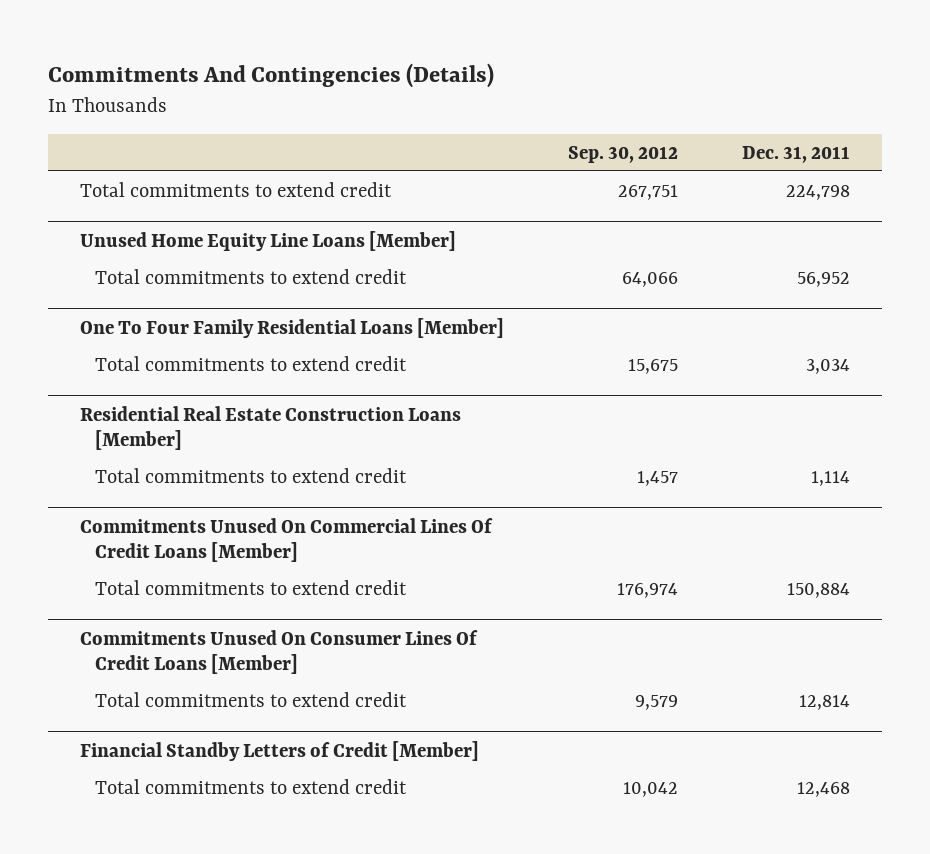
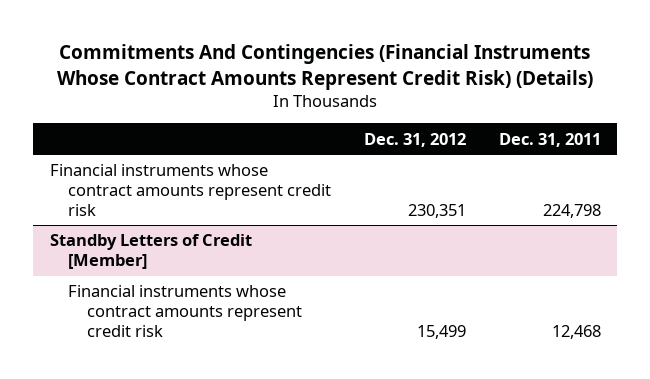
- Commitments And Contingencies (Details)
+ Commitments And Contingencies (Financial Instruments Whose Contract Amounts Represent Credit Risk) (Details)
- | Sep. 30, 2012 | Dec. 31, 2011
+ | Dec. 31, 2012 | Dec. 31, 2011
- Total commitments to extend credit | 267,751 | 224,798
- Unused Home Equity Line Loans [Member]
- Total commitments to extend credit | 64,066 | 56,952
- One To Four Family Residential Loans [Member]
- Total commitments to extend credit | 15,675 | 3,034
- Residential Real Estate Construction Loans [Member]
- Total commitments to extend credit | 1,457 | 1,114
- Commitments Unused On Commercial Lines Of Credit Loans [Member]
- Total commitments to extend credit | 176,974 | 150,884
- Commitments Unused On Consumer Lines Of Credit Loans [Member]
- Total commitments to extend credit | 9,579 | 12,814
- Financial Standby Letters of Credit [Member]
- Total commitments to extend credit | 10,042 | 12,468
+ Financial instruments whose contract amounts represent credit risk | 230,351 | 224,798
+ Standby Letters of Credit [Member]
+ Financial instruments whose contract amounts represent credit risk | 15,499 | 12,468

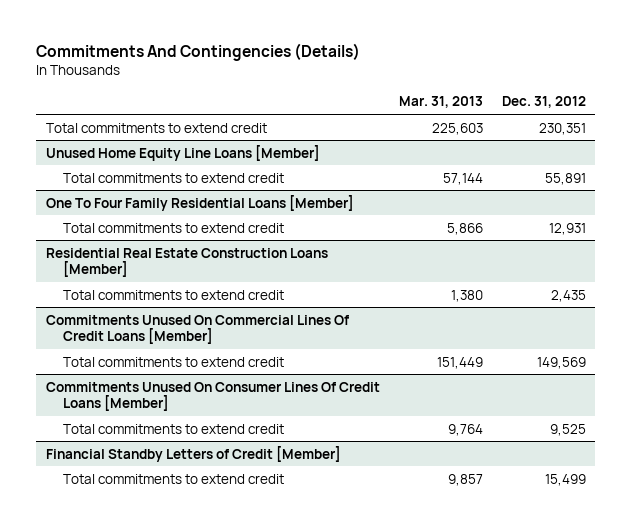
- Commitments And Contingencies (Financial Instruments Whose Contract Amounts Represent Credit Risk) (Details)
+ Commitments And Contingencies (Details)
- | Dec. 31, 2012 | Dec. 31, 2011
+ | Mar. 31, 2013 | Dec. 31, 2012
- Financial instruments whose contract amounts represent credit risk | 230,351 | 224,798
- Standby Letters of Credit [Member]
- Financial instruments whose contract amounts represent credit risk | 15,499 | 12,468
+ Total commitments to extend credit | 225,603 | 230,351
+ Unused Home Equity Line Loans [Member]
+ Total commitments to extend credit | 57,144 | 55,891
+ One To Four Family Residential Loans [Member]
+ Total commitments to extend credit | 5,866 | 12,931
+ Residential Real Estate Construction Loans [Member]
+ Total commitments to extend credit | 1,380 | 2,435
+ Commitments Unused On Commercial Lines Of Credit Loans [Member]
+ Total commitments to extend credit | 151,449 | 149,569
+ Commitments Unused On Consumer Lines Of Credit Loans [Member]
+ Total commitments to extend credit | 9,764 | 9,525
+ Financial Standby Letters of Credit [Member]
+ Total commitments to extend credit | 9,857 | 15,499

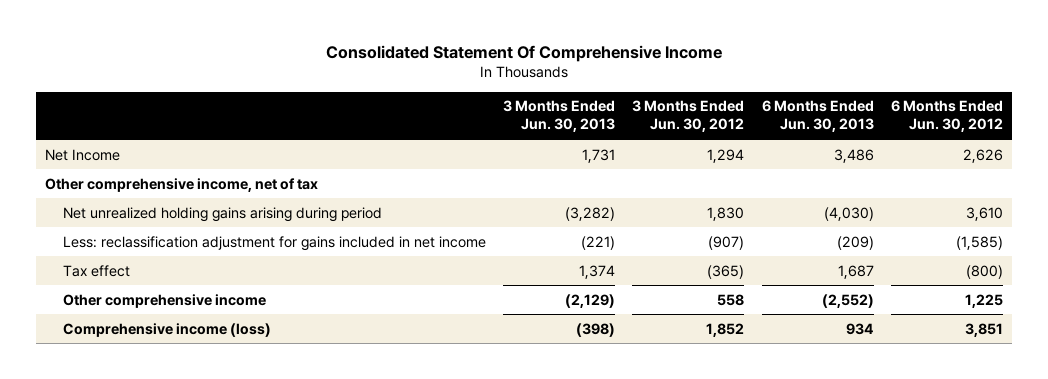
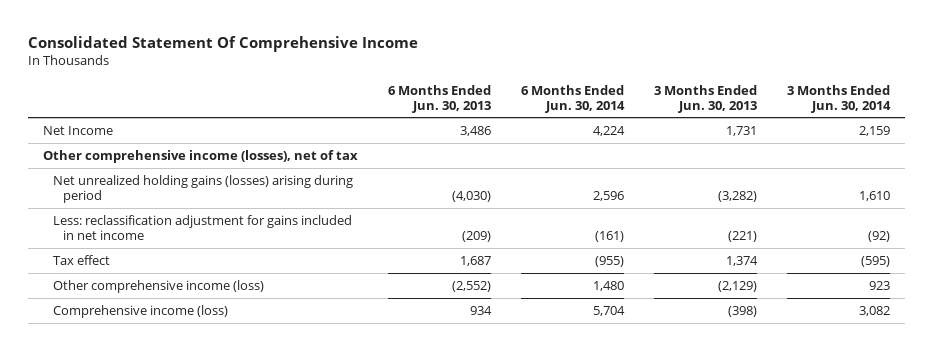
- | 3 Months Ended Jun. 30, 2013 | 3 Months Ended Jun. 30, 2012 | 6 Months Ended Jun. 30, 2013 | 6 Months Ended Jun. 30, 2012
+ | 6 Months Ended Jun. 30, 2013 | 6 Months Ended Jun. 30, 2014 | 3 Months Ended Jun. 30, 2013 | 3 Months Ended Jun. 30, 2014
- Other comprehensive income, net of tax
- Net unrealized holding gains arising during period | (3,282) | 1,830 | (4,030) | 3,610
+ Other comprehensive income (losses), net of tax
+ Net unrealized holding gains (losses) arising during period | (4,030) | 2,596 | (3,282) | 1,610
- Other comprehensive income | (2,129) | 558 | (2,552) | 1,225
+ Other comprehensive income (loss) | (2,552) | 1,480 | (2,129) | 923

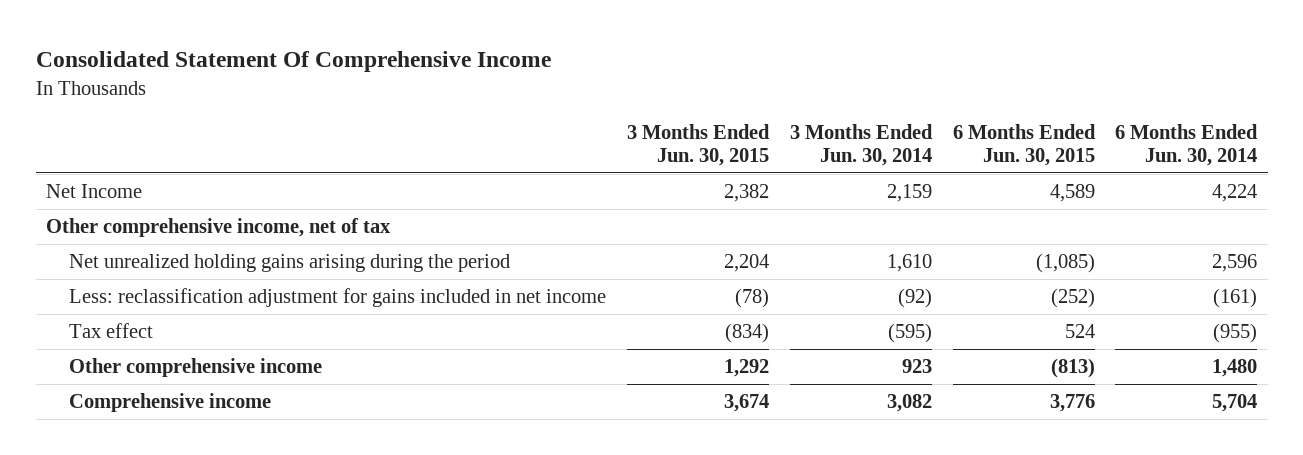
- | 6 Months Ended Jun. 30, 2013 | 6 Months Ended Jun. 30, 2014 | 3 Months Ended Jun. 30, 2013 | 3 Months Ended Jun. 30, 2014
+ | 3 Months Ended Jun. 30, 2015 | 3 Months Ended Jun. 30, 2014 | 6 Months Ended Jun. 30, 2015 | 6 Months Ended Jun. 30, 2014
- Other comprehensive income (losses), net of tax
- Net unrealized holding gains (losses) arising during period | (4,030) | 2,596 | (3,282) | 1,610
+ Other comprehensive income, net of tax
+ Net unrealized holding gains arising during the period | 2,204 | 1,610 | (1,085) | 2,596
- Other comprehensive income (loss) | (2,552) | 1,480 | (2,129) | 923
- Comprehensive income (loss) | 934 | 5,704 | (398) | 3,082
+ Other comprehensive income | 1,292 | 923 | (813) | 1,480
+ Comprehensive income | 3,674 | 3,082 | 3,776 | 5,704

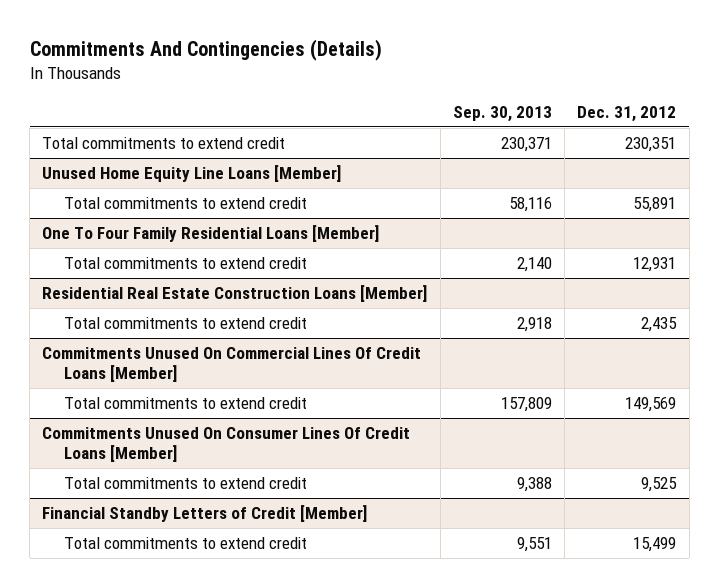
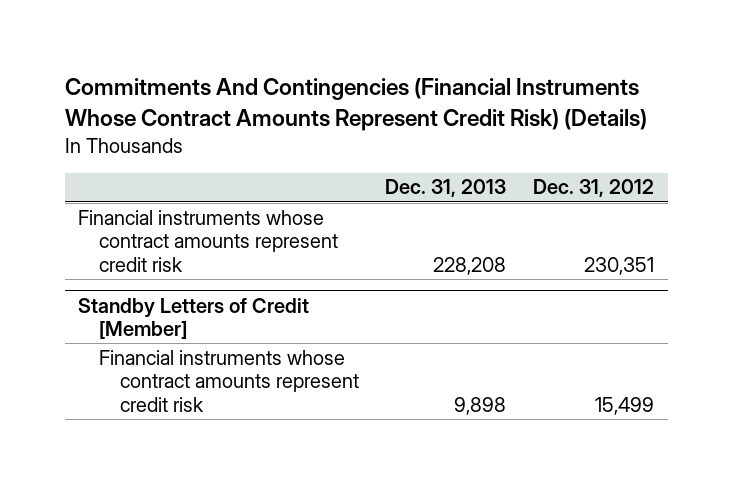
- Commitments And Contingencies (Details)
+ Commitments And Contingencies (Financial Instruments Whose Contract Amounts Represent Credit Risk) (Details)
- | Sep. 30, 2013 | Dec. 31, 2012
+ | Dec. 31, 2013 | Dec. 31, 2012
- Total commitments to extend credit | 230,371 | 230,351
- Unused Home Equity Line Loans [Member]
- Total commitments to extend credit | 58,116 | 55,891
- One To Four Family Residential Loans [Member]
- Total commitments to extend credit | 2,140 | 12,931
- Residential Real Estate Construction Loans [Member]
- Total commitments to extend credit | 2,918 | 2,435
- Commitments Unused On Commercial Lines Of Credit Loans [Member]
- Total commitments to extend credit | 157,809 | 149,569
- Commitments Unused On Consumer Lines Of Credit Loans [Member]
- Total commitments to extend credit | 9,388 | 9,525
- Financial Standby Letters of Credit [Member]
- Total commitments to extend credit | 9,551 | 15,499
+ Financial instruments whose contract amounts represent credit risk | 228,208 | 230,351
+ Standby Letters of Credit [Member]
+ Financial instruments whose contract amounts represent credit risk | 9,898 | 15,499

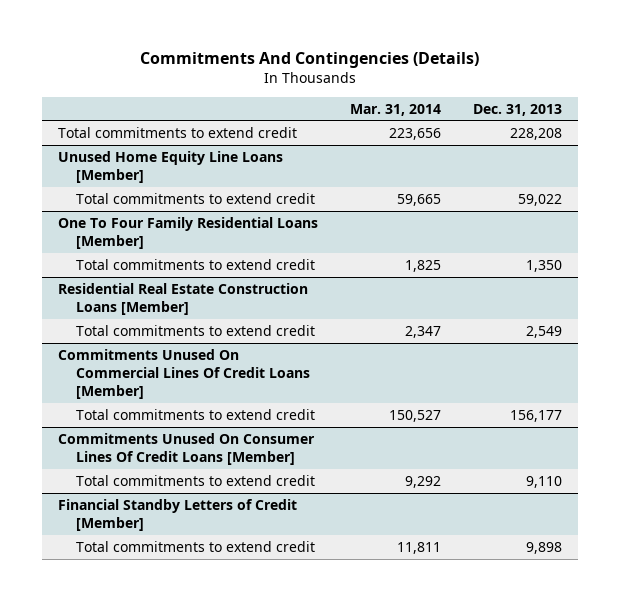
- Commitments And Contingencies (Financial Instruments Whose Contract Amounts Represent Credit Risk) (Details)
+ Commitments And Contingencies (Details)
- | Dec. 31, 2013 | Dec. 31, 2012
+ | Mar. 31, 2014 | Dec. 31, 2013
- Financial instruments whose contract amounts represent credit risk | 228,208 | 230,351
- Standby Letters of Credit [Member]
- Financial instruments whose contract amounts represent credit risk | 9,898 | 15,499
+ Total commitments to extend credit | 223,656 | 228,208
+ Unused Home Equity Line Loans [Member]
+ Total commitments to extend credit | 59,665 | 59,022
+ One To Four Family Residential Loans [Member]
+ Total commitments to extend credit | 1,825 | 1,350
+ Residential Real Estate Construction Loans [Member]
+ Total commitments to extend credit | 2,347 | 2,549
+ Commitments Unused On Commercial Lines Of Credit Loans [Member]
+ Total commitments to extend credit | 150,527 | 156,177
+ Commitments Unused On Consumer Lines Of Credit Loans [Member]
+ Total commitments to extend credit | 9,292 | 9,110
+ Financial Standby Letters of Credit [Member]
+ Total commitments to extend credit | 11,811 | 9,898

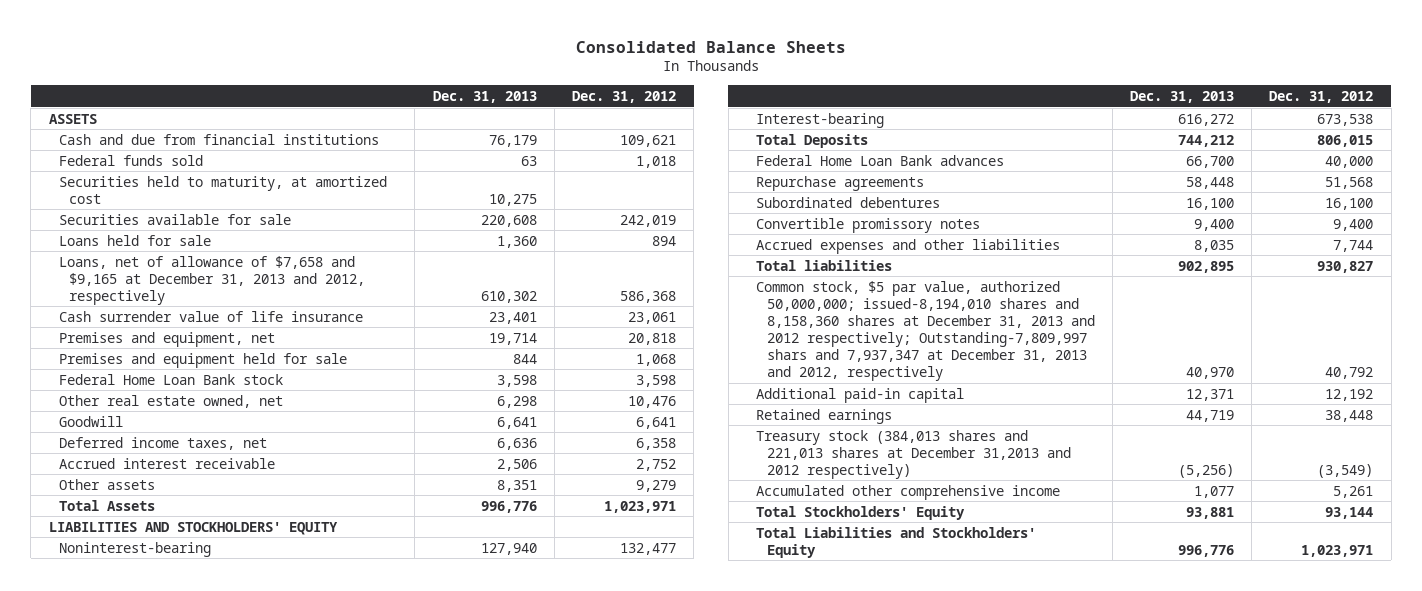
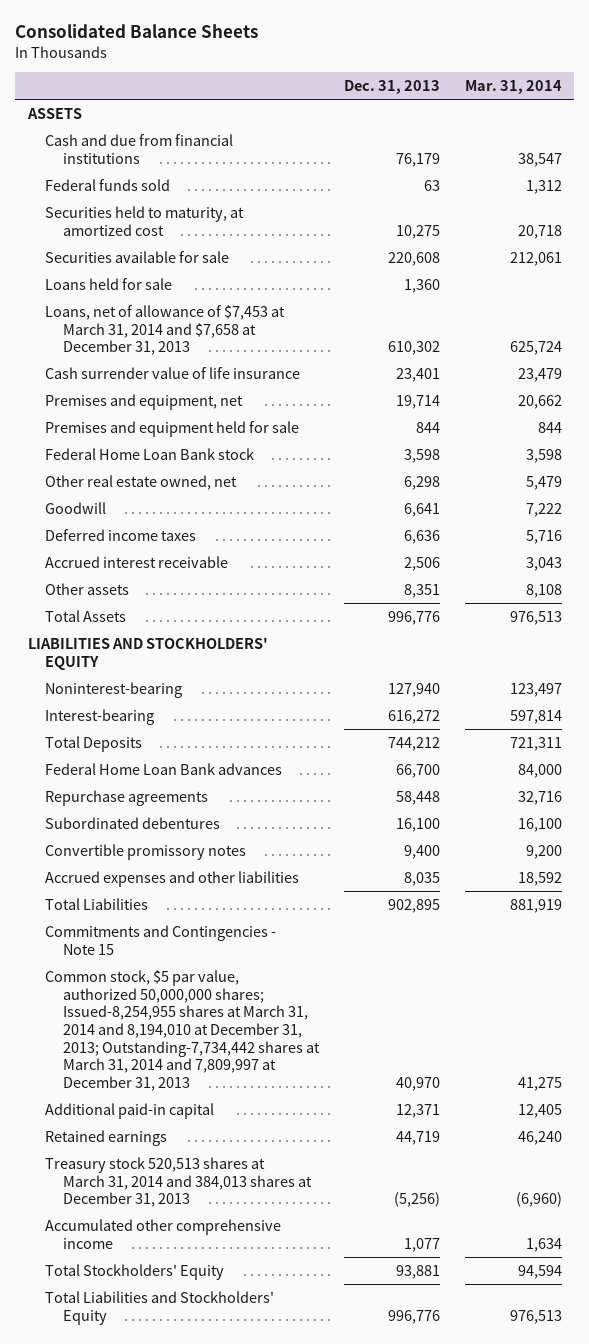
- | Dec. 31, 2013 | Dec. 31, 2012
+ | Dec. 31, 2013 | Mar. 31, 2014
- Loans, net of allowance of $7,658 and $9,165 at December 31, 2013 and 2012, respectively | 610,302 | 586,368
+ Loans, net of allowance of $7,453 at March 31, 2014 and $7,658 at December 31, 2013 | 610,302 | 625,724
- Deferred income taxes, net | 6,636 | 6,358
+ Deferred income taxes | 6,636 | 5,716
- Total liabilities | 902,895 | 930,827
- Common stock, $5 par value, authorized 50,000,000; issued-8,194,010 shares and 8,158,360 shares at December 31, 2013 and 2012 respectively; Outstanding-7,809,997 shars and 7,937,347 at December 31, 2013 and 2012, respectively | 40,970 | 40,792
+ Total Liabilities | 902,895 | 881,919
+ Commitments and Contingencies - Note 15
+ Common stock, $5 par value, authorized 50,000,000 shares; Issued-8,254,955 shares at March 31, 2014 and 8,194,010 at December 31, 2013; Outstanding-7,734,442 shares at March 31, 2014 and 7,809,997 at December 31, 2013 | 40,970 | 41,275
- Treasury stock (384,013 shares and 221,013 shares at December 31,2013 and 2012 respectively) | (5,256) | (3,549)
+ Treasury stock 520,513 shares at March 31, 2014 and 384,013 shares at December 31, 2013 | (5,256) | (6,960)

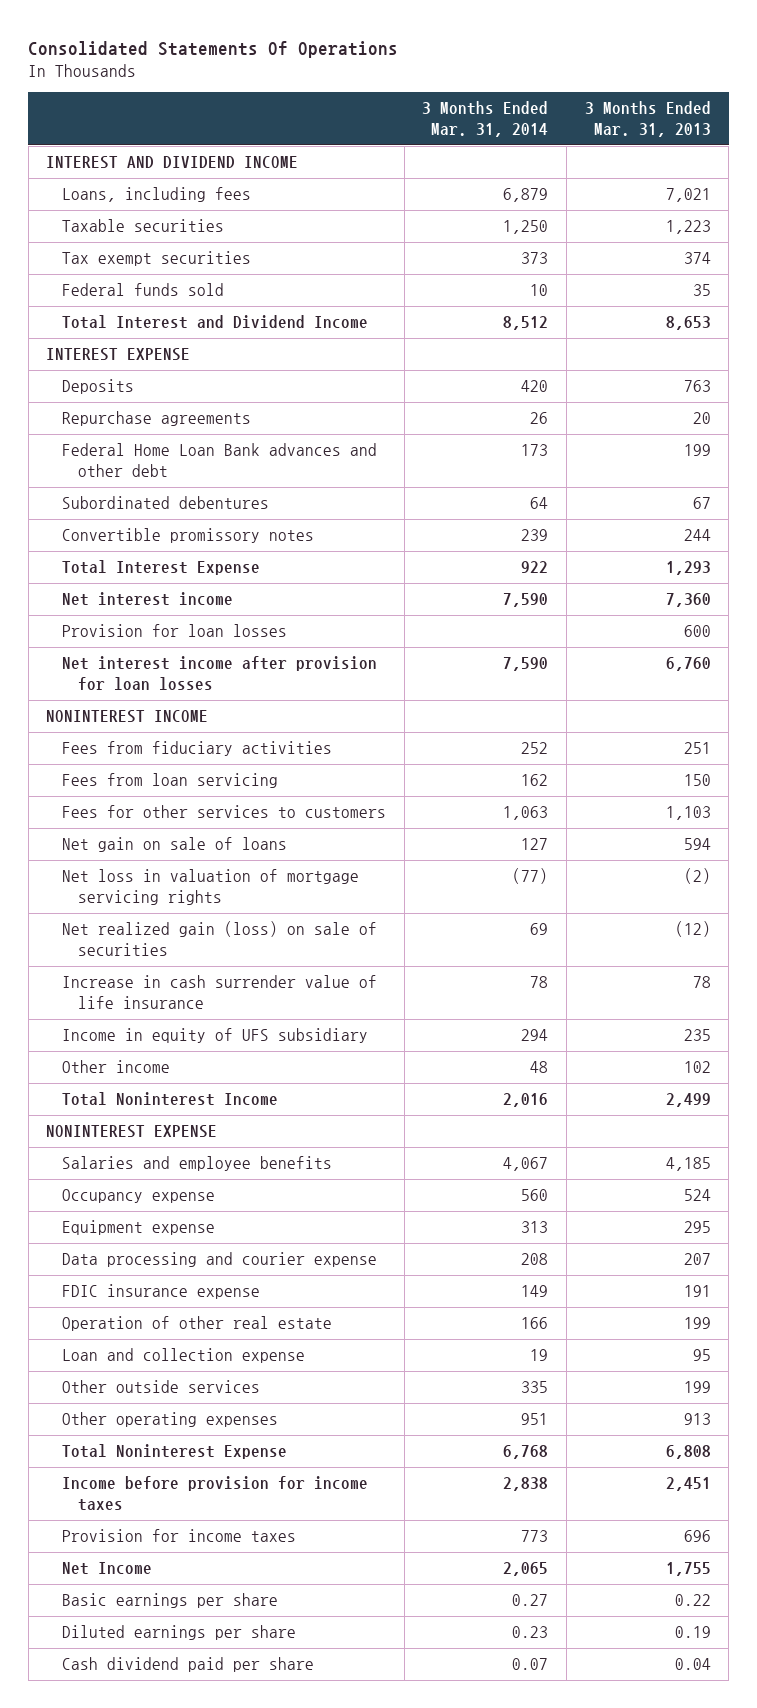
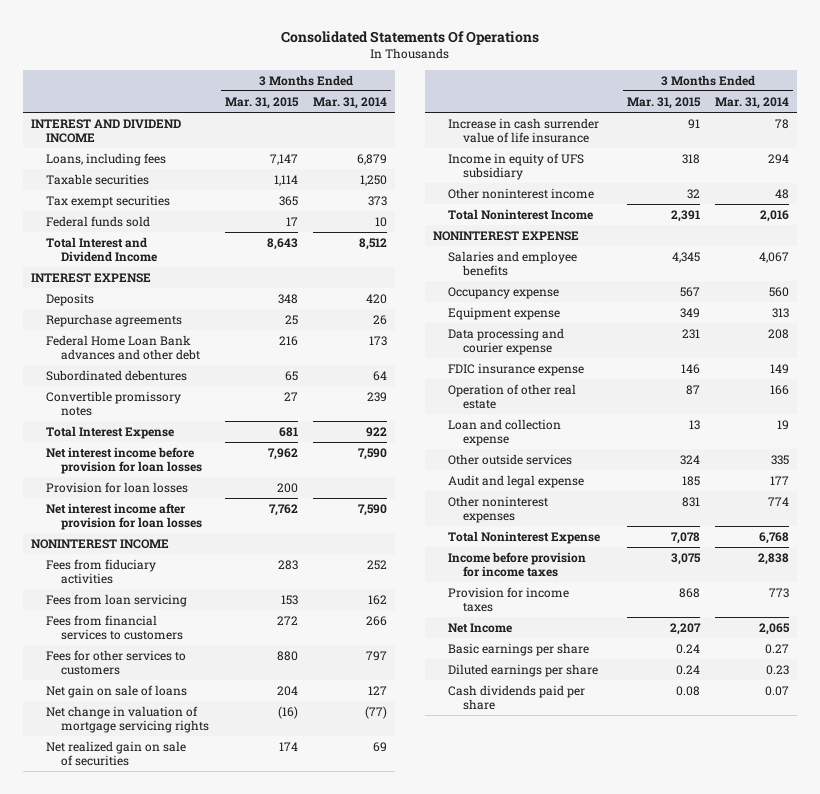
- | 3 Months Ended Mar. 31, 2014 | 3 Months Ended Mar. 31, 2013
+ | 3 Months Ended Mar. 31, 2015 | 3 Months Ended Mar. 31, 2014
- Net interest income | 7,590 | 7,360
+ Net interest income before provision for loan losses | 7,962 | 7,590
- Fees for other services to customers | 1,063 | 1,103
+ Fees from financial services to customers | 272 | 266
+ Fees for other services to customers | 880 | 797
- Net loss in valuation of mortgage servicing rights | (77) | (2)
- Net realized gain (loss) on sale of securities | 69 | (12)
+ Net change in valuation of mortgage servicing rights | (16) | (77)
+ Net realized gain on sale of securities | 174 | 69
- Other income | 48 | 102
+ Other noninterest income | 32 | 48
- Other operating expenses | 951 | 913
+ Audit and legal expense | 185 | 177
+ Other noninterest expenses | 831 | 774
- Cash dividend paid per share | 0.07 | 0.04
+ Cash dividends paid per share | 0.08 | 0.07

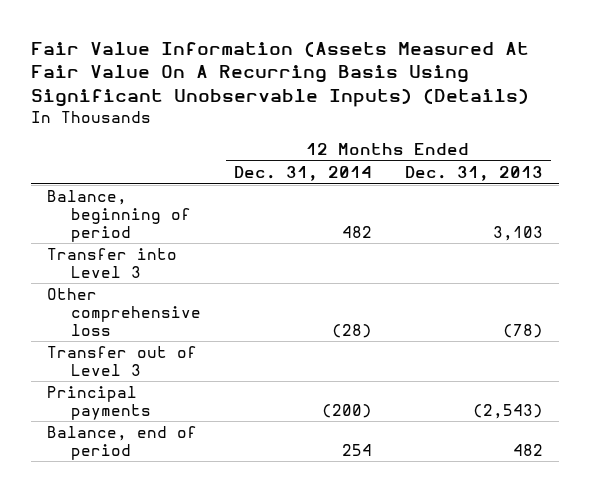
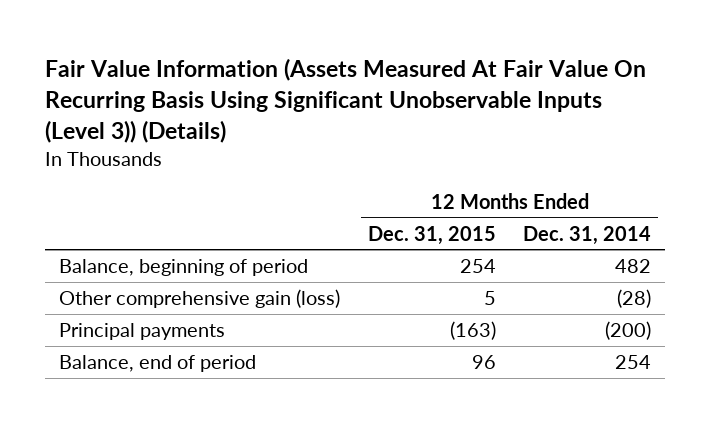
- Fair Value Information (Assets Measured At Fair Value On A Recurring Basis Using Significant Unobservable Inputs) (Details)
+ Fair Value Information (Assets Measured At Fair Value On Recurring Basis Using Significant Unobservable Inputs (Level 3)) (Details)
- | 12 Months Ended Dec. 31, 2014 | 12 Months Ended Dec. 31, 2013
+ | 12 Months Ended Dec. 31, 2015 | 12 Months Ended Dec. 31, 2014
- Transfer into Level 3
- Other comprehensive loss | (28) | (78)
- Transfer out of Level 3
+ Other comprehensive gain (loss) | 5 | (28)

